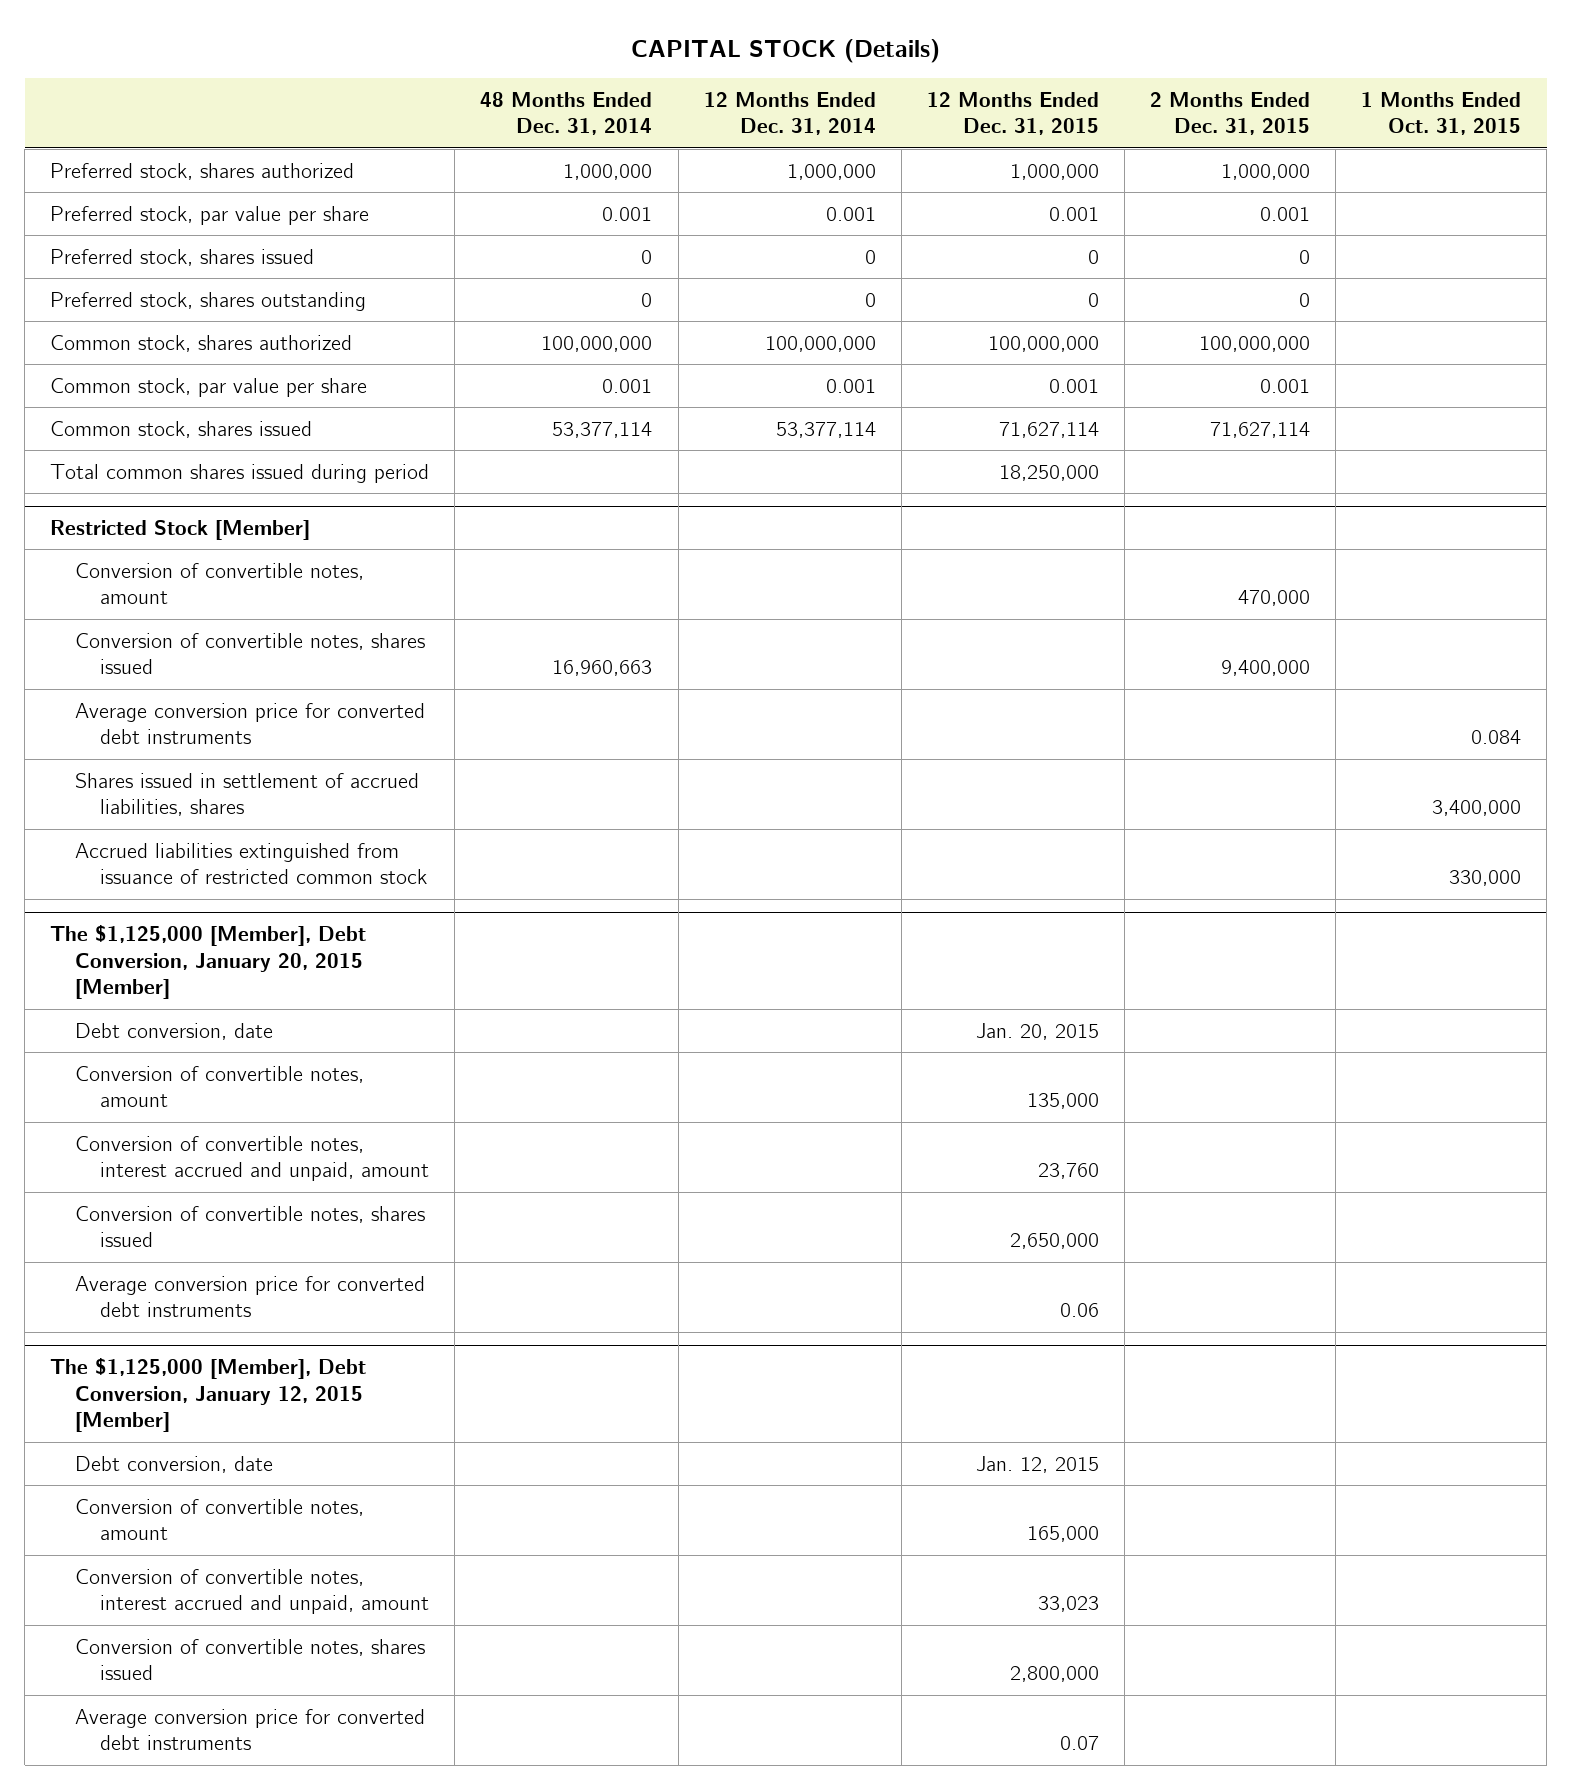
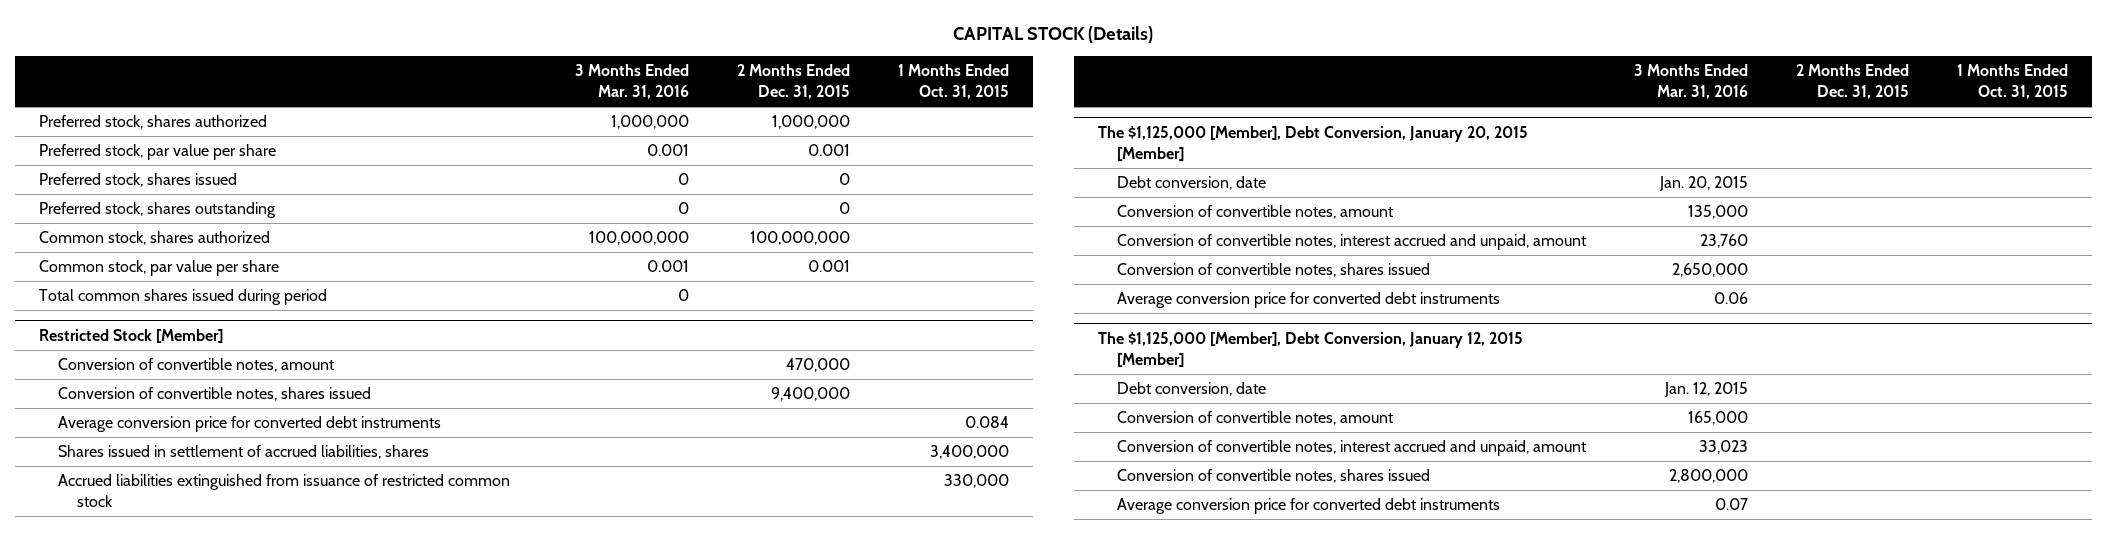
- | 48 Months Ended Dec. 31, 2014 | 12 Months Ended Dec. 31, 2014 | 12 Months Ended Dec. 31, 2015 | 2 Months Ended Dec. 31, 2015 | 1 Months Ended Oct. 31, 2015
+ | 3 Months Ended Mar. 31, 2016 | 2 Months Ended Dec. 31, 2015 | 1 Months Ended Oct. 31, 2015
- Common stock, shares issued | 53,377,114 | 53,377,114 | 71,627,114 | 71,627,114 |

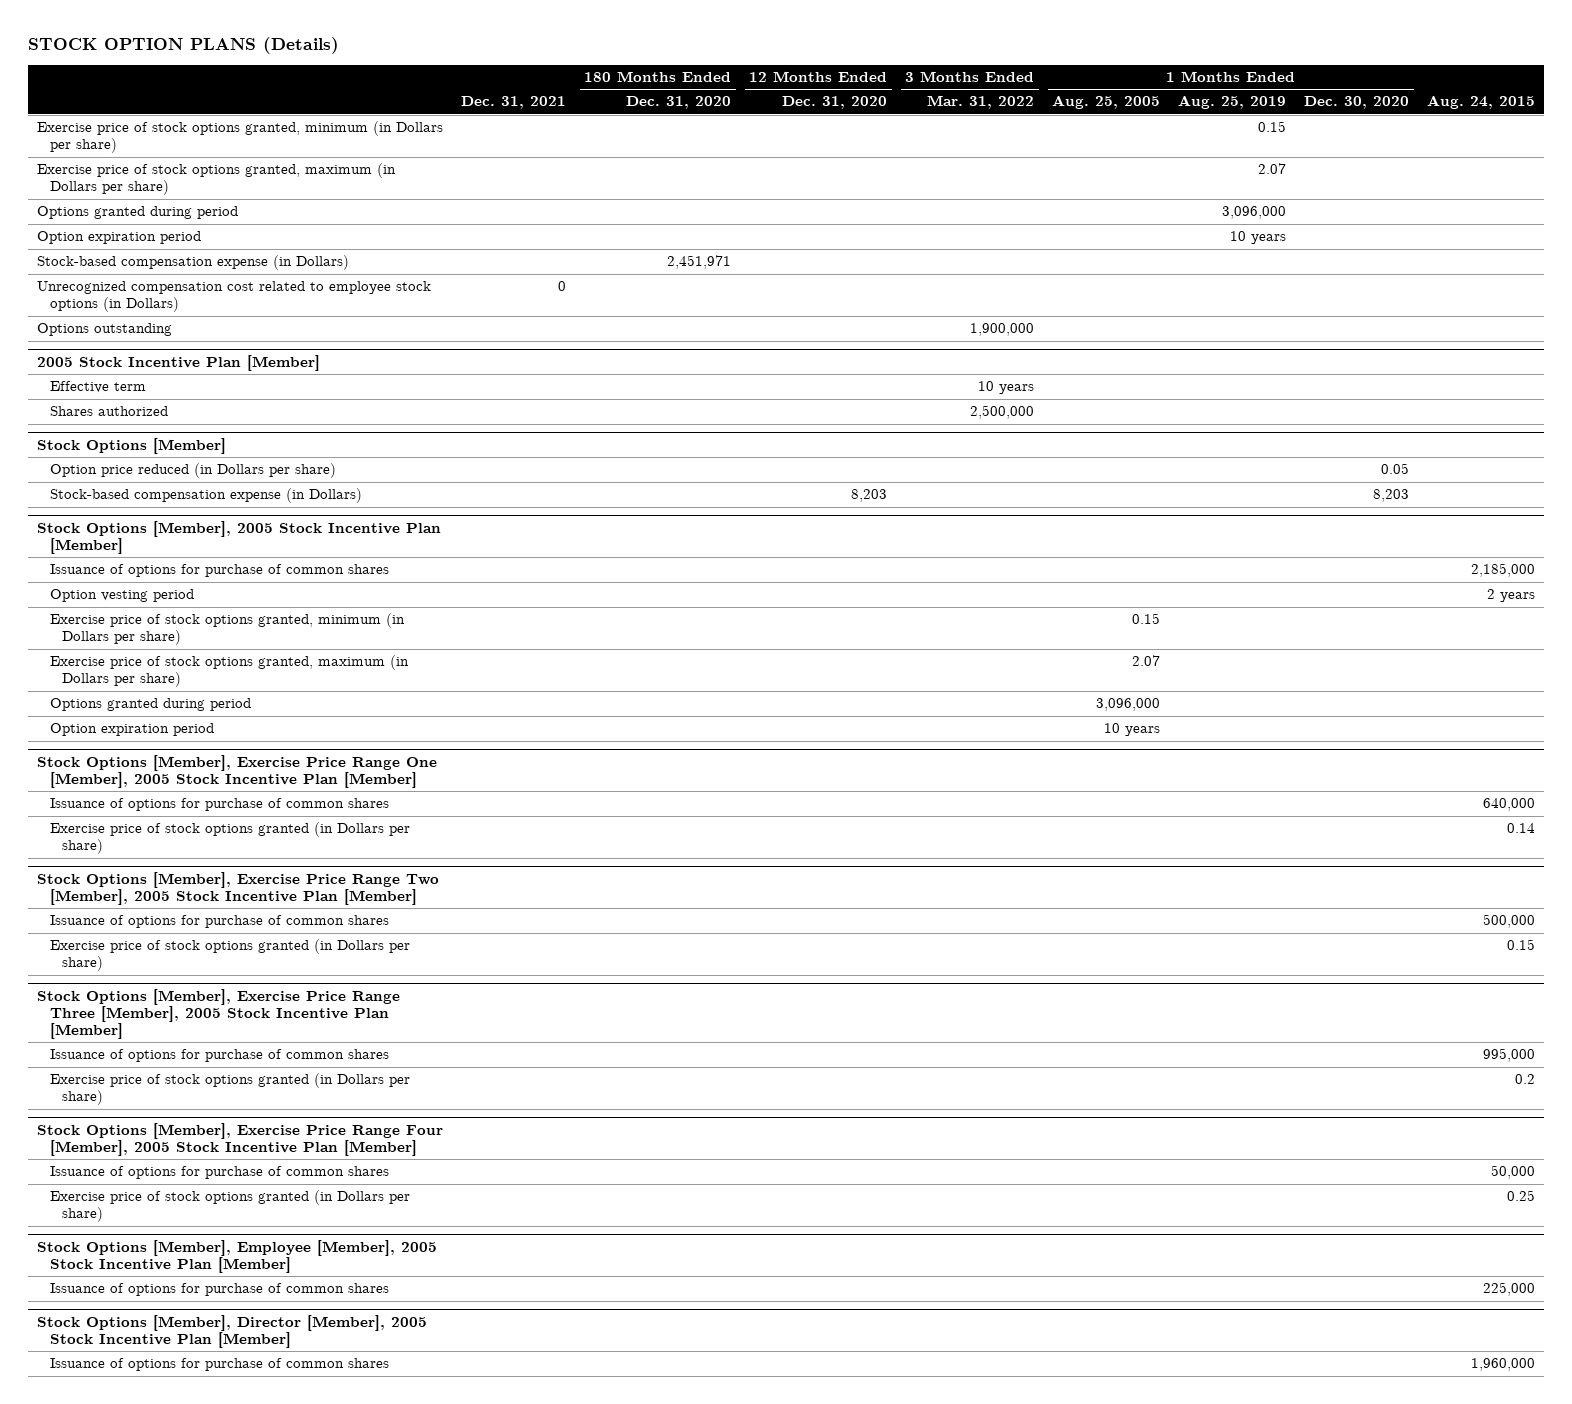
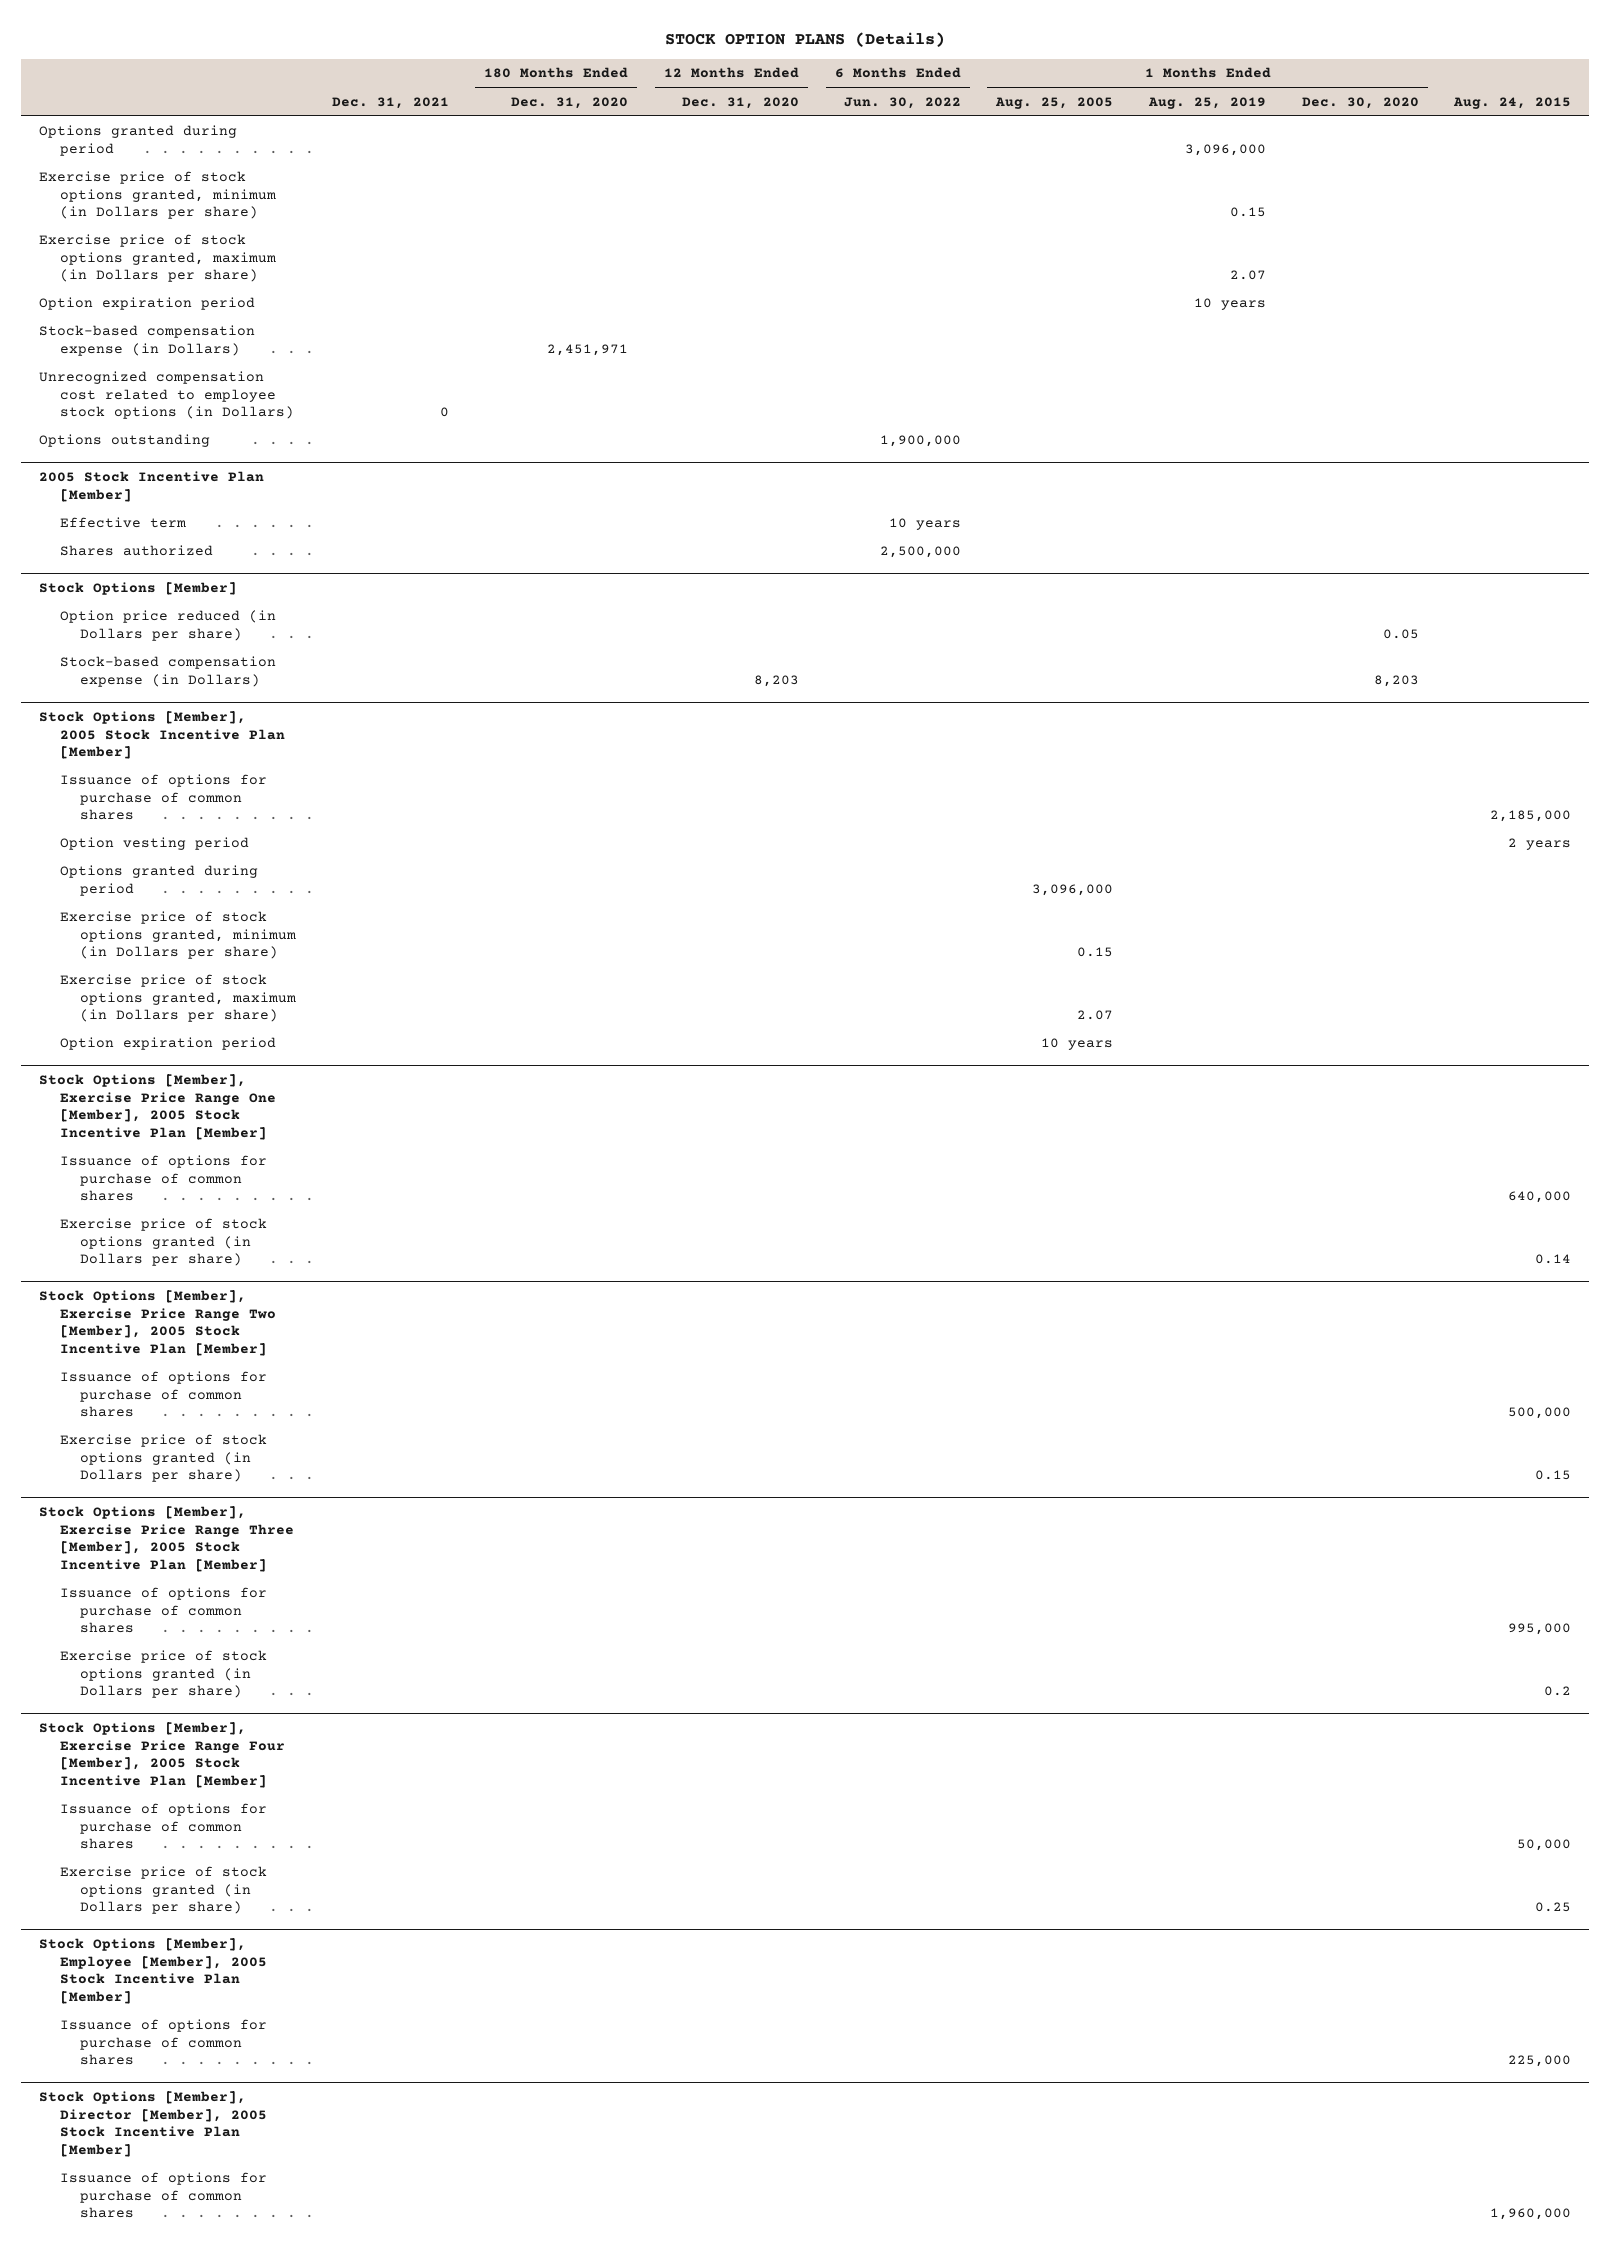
- | Dec. 31, 2021 | 180 Months Ended Dec. 31, 2020 | 12 Months Ended Dec. 31, 2020 | 3 Months Ended Mar. 31, 2022 | 1 Months Ended Aug. 25, 2005 | 1 Months Ended Aug. 25, 2019 | 1 Months Ended Dec. 30, 2020 | Aug. 24, 2015
+ | Dec. 31, 2021 | 180 Months Ended Dec. 31, 2020 | 12 Months Ended Dec. 31, 2020 | 6 Months Ended Jun. 30, 2022 | 1 Months Ended Aug. 25, 2005 | 1 Months Ended Aug. 25, 2019 | 1 Months Ended Dec. 30, 2020 | Aug. 24, 2015
moved up: Options granted during period | | | | | | 3,096,000 | |
@ Stock Options [Member], 2005 Stock Incentive Plan [Member]
moved up: Options granted during period | | | | | 3,096,000 | | |

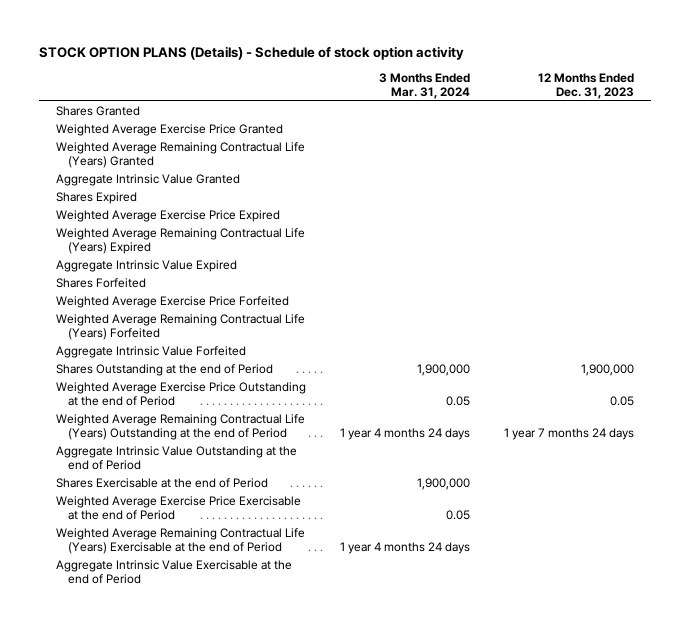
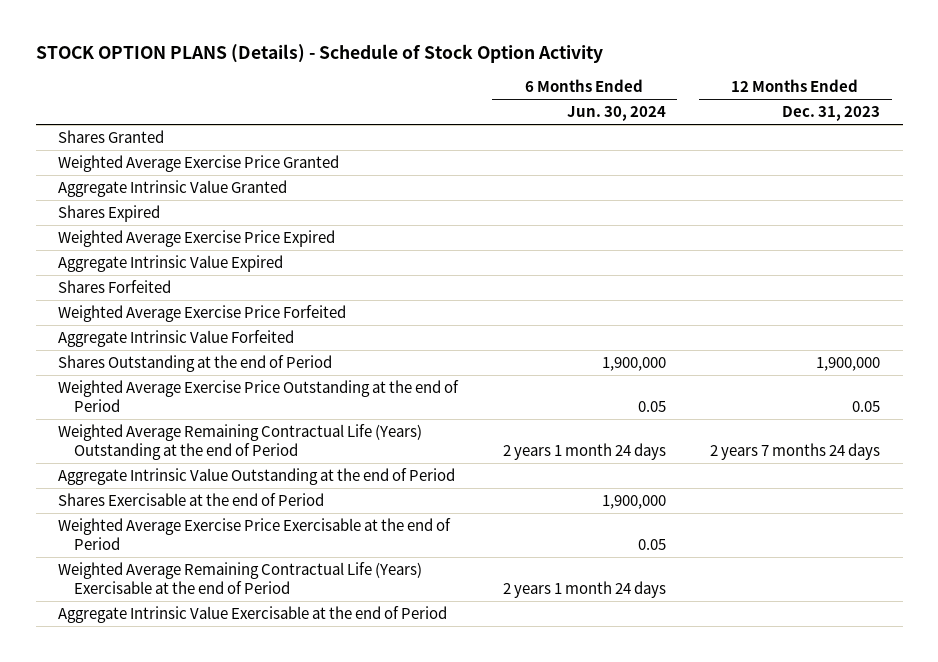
- STOCK OPTION PLANS (Details) - Schedule of stock option activity
+ STOCK OPTION PLANS (Details) - Schedule of Stock Option Activity
- | 3 Months Ended Mar. 31, 2024 | 12 Months Ended Dec. 31, 2023
+ | 6 Months Ended Jun. 30, 2024 | 12 Months Ended Dec. 31, 2023
- Weighted Average Remaining Contractual Life (Years) Granted
- Weighted Average Remaining Contractual Life (Years) Expired
- Weighted Average Remaining Contractual Life (Years) Forfeited
- Weighted Average Remaining Contractual Life (Years) Outstanding at the end of Period | 1 year 4 months 24 days | 1 year 7 months 24 days
+ Weighted Average Remaining Contractual Life (Years) Outstanding at the end of Period | 2 years 1 month 24 days | 2 years 7 months 24 days

